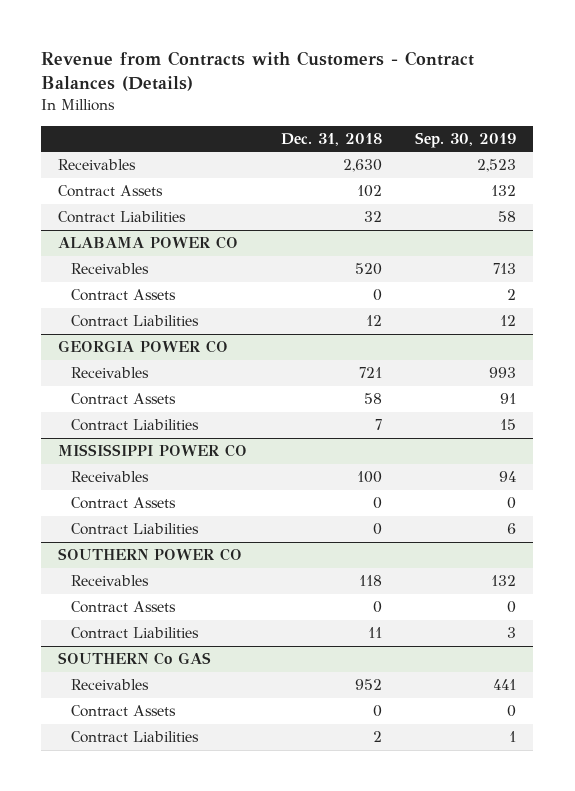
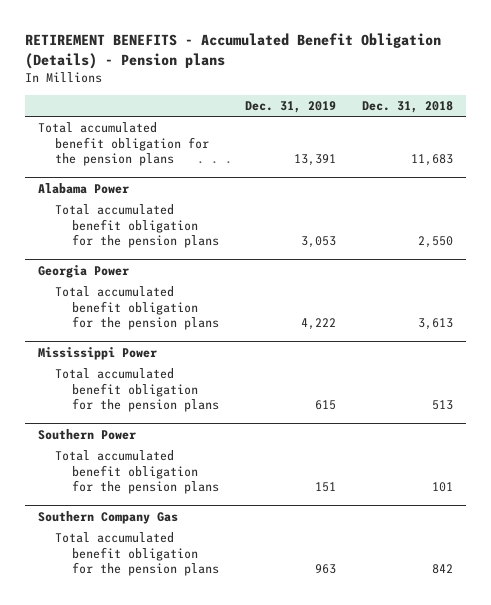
- Revenue from Contracts with Customers - Contract Balances (Details)
+ RETIREMENT BENEFITS - Accumulated Benefit Obligation (Details) - Pension plans
- | Dec. 31, 2018 | Sep. 30, 2019
+ | Dec. 31, 2019 | Dec. 31, 2018
- Receivables | 2,630 | 2,523
- Contract Assets | 102 | 132
- Contract Liabilities | 32 | 58
- ALABAMA POWER CO
- Receivables | 520 | 713
- Contract Assets | 0 | 2
- Contract Liabilities | 12 | 12
- GEORGIA POWER CO
- Receivables | 721 | 993
- Contract Assets | 58 | 91
- Contract Liabilities | 7 | 15
- MISSISSIPPI POWER CO
- Receivables | 100 | 94
- Contract Assets | 0 | 0
- Contract Liabilities | 0 | 6
- SOUTHERN POWER CO
- Receivables | 118 | 132
- Contract Assets | 0 | 0
- Contract Liabilities | 11 | 3
- SOUTHERN Co GAS
- Receivables | 952 | 441
- Contract Assets | 0 | 0
- Contract Liabilities | 2 | 1
+ Total accumulated benefit obligation for the pension plans | 13,391 | 11,683
+ Alabama Power
+ Total accumulated benefit obligation for the pension plans | 3,053 | 2,550
+ Georgia Power
+ Total accumulated benefit obligation for the pension plans | 4,222 | 3,613
+ Mississippi Power
+ Total accumulated benefit obligation for the pension plans | 615 | 513
+ Southern Power
+ Total accumulated benefit obligation for the pension plans | 151 | 101
+ Southern Company Gas
+ Total accumulated benefit obligation for the pension plans | 963 | 842

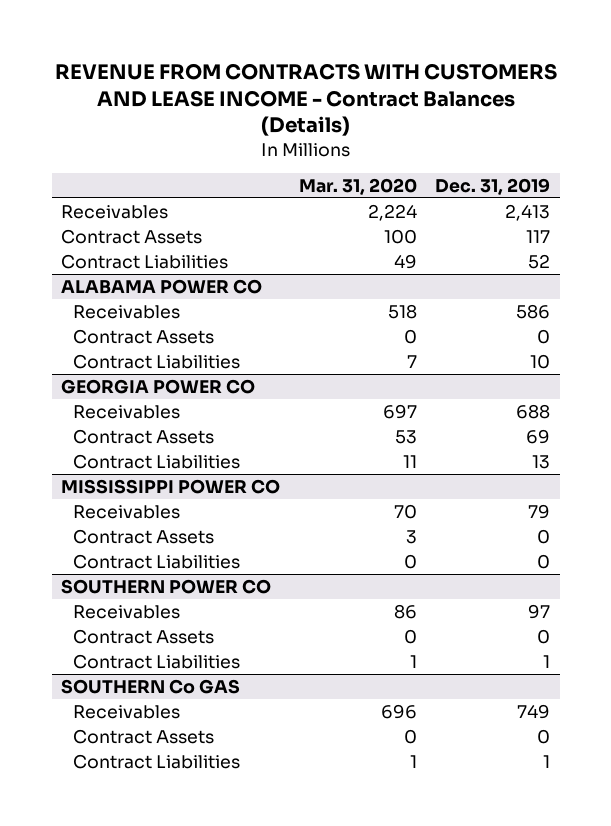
- RETIREMENT BENEFITS - Accumulated Benefit Obligation (Details) - Pension plans
+ REVENUE FROM CONTRACTS WITH CUSTOMERS AND LEASE INCOME - Contract Balances (Details)
- | Dec. 31, 2019 | Dec. 31, 2018
+ | Mar. 31, 2020 | Dec. 31, 2019
- Total accumulated benefit obligation for the pension plans | 13,391 | 11,683
- Alabama Power
- Total accumulated benefit obligation for the pension plans | 3,053 | 2,550
- Georgia Power
- Total accumulated benefit obligation for the pension plans | 4,222 | 3,613
- Mississippi Power
- Total accumulated benefit obligation for the pension plans | 615 | 513
- Southern Power
- Total accumulated benefit obligation for the pension plans | 151 | 101
- Southern Company Gas
- Total accumulated benefit obligation for the pension plans | 963 | 842
+ Receivables | 2,224 | 2,413
+ Contract Assets | 100 | 117
+ Contract Liabilities | 49 | 52
+ ALABAMA POWER CO
+ Receivables | 518 | 586
+ Contract Assets | 0 | 0
+ Contract Liabilities | 7 | 10
+ GEORGIA POWER CO
+ Receivables | 697 | 688
+ Contract Assets | 53 | 69
+ Contract Liabilities | 11 | 13
+ MISSISSIPPI POWER CO
+ Receivables | 70 | 79
+ Contract Assets | 3 | 0
+ Contract Liabilities | 0 | 0
+ SOUTHERN POWER CO
+ Receivables | 86 | 97
+ Contract Assets | 0 | 0
+ Contract Liabilities | 1 | 1
+ SOUTHERN Co GAS
+ Receivables | 696 | 749
+ Contract Assets | 0 | 0
+ Contract Liabilities | 1 | 1

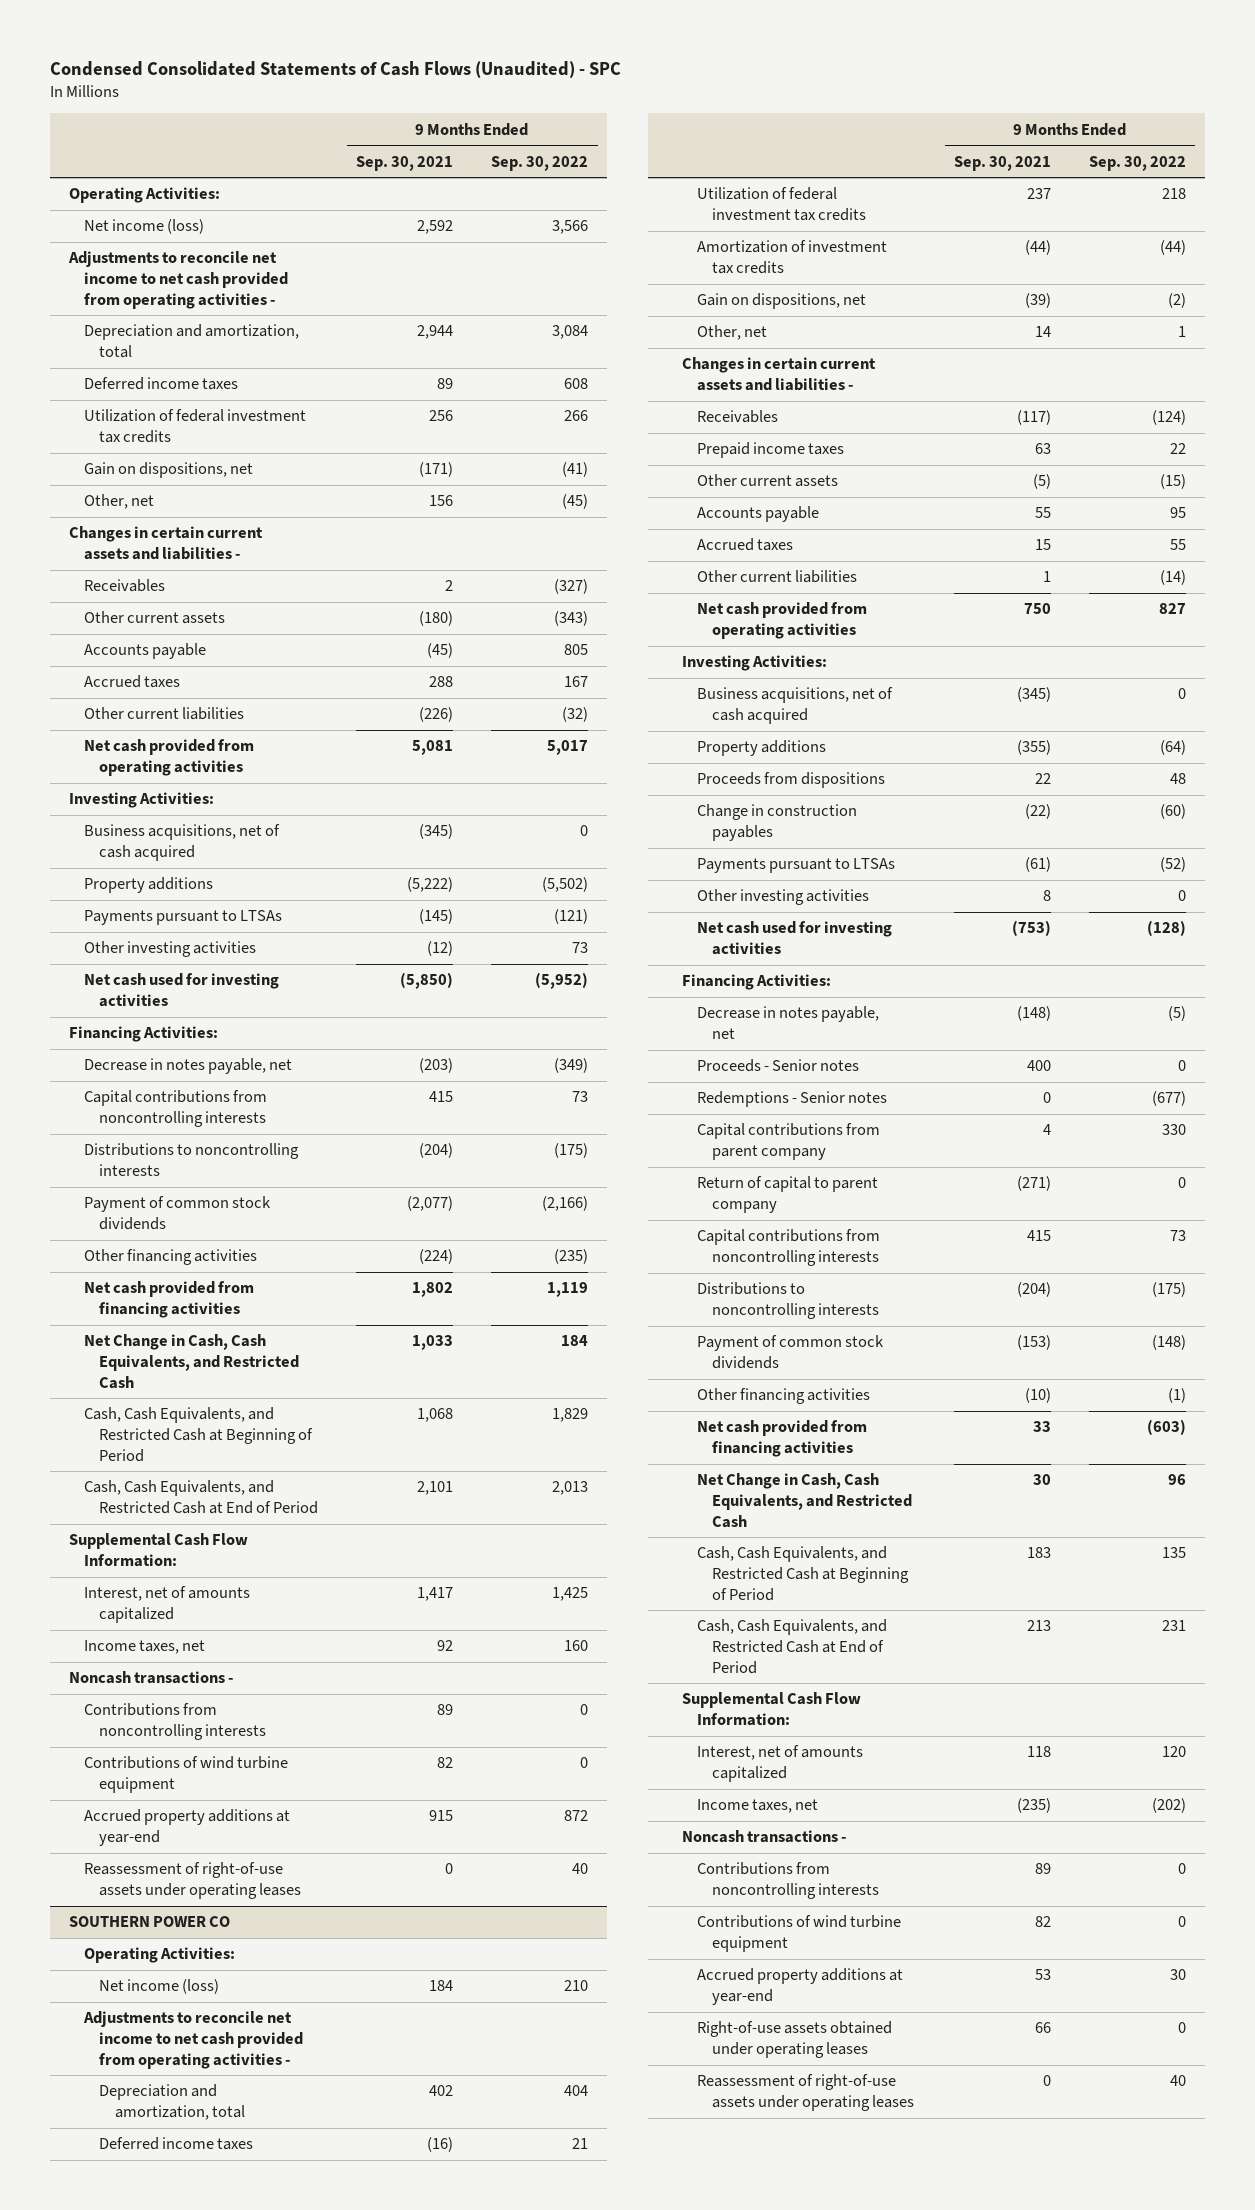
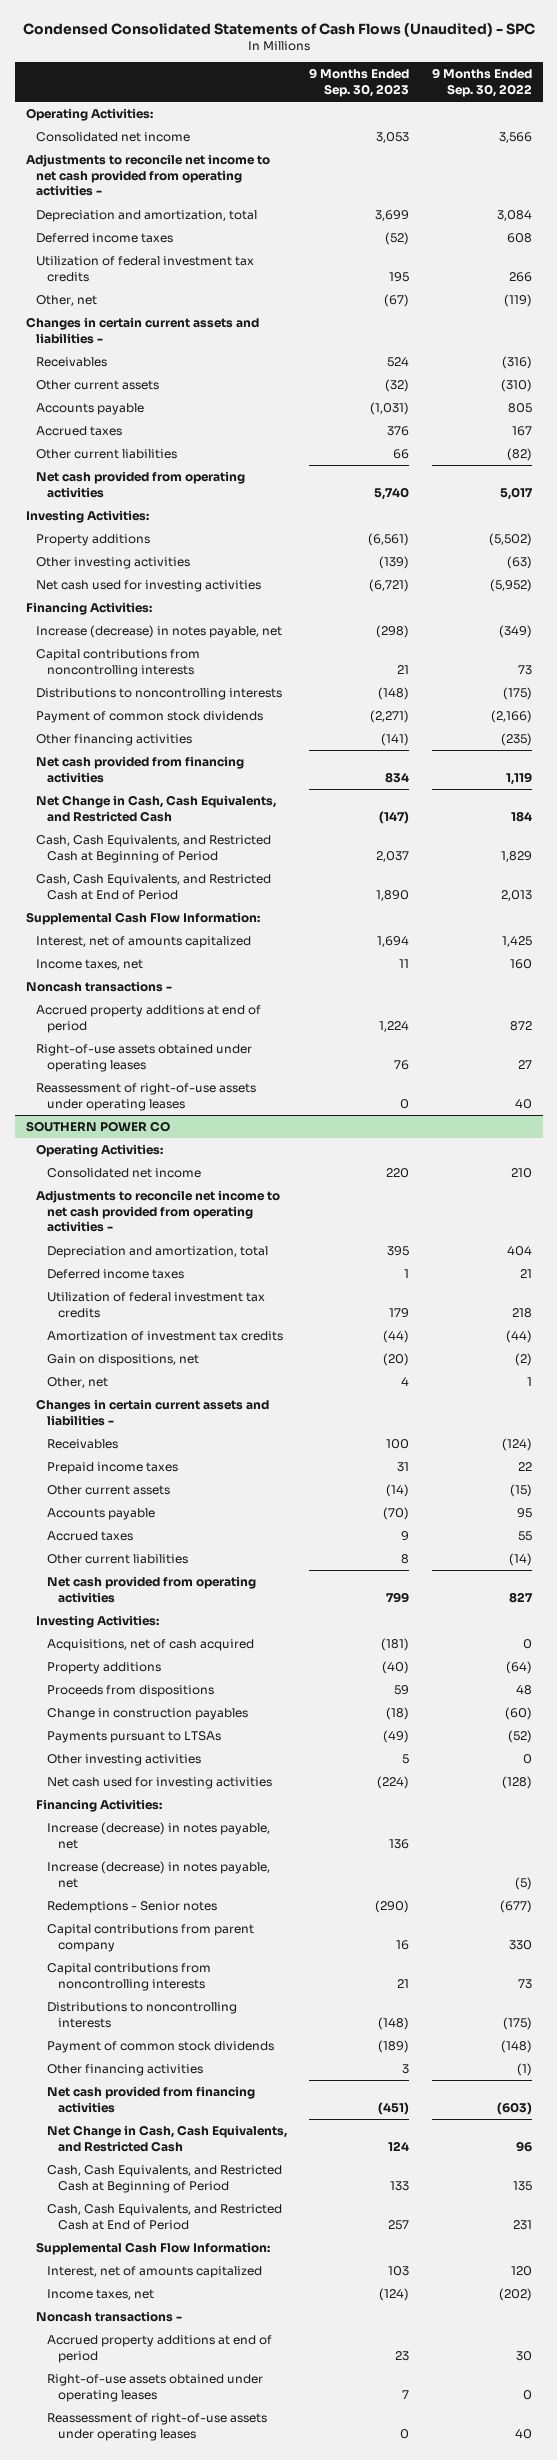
- | 9 Months Ended Sep. 30, 2021 | 9 Months Ended Sep. 30, 2022
+ | 9 Months Ended Sep. 30, 2023 | 9 Months Ended Sep. 30, 2022
- Net income (loss) | 2,592 | 3,566
+ Consolidated net income | 3,053 | 3,566
- Gain on dispositions, net | (171) | (41)
- Other, net | 156 | (45)
+ Other, net | (67) | (119)
- Receivables | 2 | (327)
- Other current assets | (180) | (343)
+ Receivables | 524 | (316)
+ Other current assets | (32) | (310)
- Other current liabilities | (226) | (32)
+ Other current liabilities | 66 | (82)
- Business acquisitions, net of cash acquired | (345) | 0
- Payments pursuant to LTSAs | (145) | (121)
- Other investing activities | (12) | 73
+ Other investing activities | (139) | (63)
- Decrease in notes payable, net | (203) | (349)
+ Increase (decrease) in notes payable, net | (298) | (349)
- Contributions from noncontrolling interests | 89 | 0
- Contributions of wind turbine equipment | 82 | 0
- Accrued property additions at year-end | 915 | 872
+ Accrued property additions at end of period | 1,224 | 872
+ Right-of-use assets obtained under operating leases | 76 | 27
@ SOUTHERN POWER CO
- Net income (loss) | 184 | 210
+ Consolidated net income | 220 | 210
- Business acquisitions, net of cash acquired | (345) | 0
+ Acquisitions, net of cash acquired | (181) | 0
- Decrease in notes payable, net | (148) | (5)
- Proceeds - Senior notes | 400 | 0
+ Increase (decrease) in notes payable, net | 136 |
+ Increase (decrease) in notes payable, net | | (5)
- Return of capital to parent company | (271) | 0
- Contributions from noncontrolling interests | 89 | 0
- Contributions of wind turbine equipment | 82 | 0
- Accrued property additions at year-end | 53 | 30
+ Accrued property additions at end of period | 23 | 30

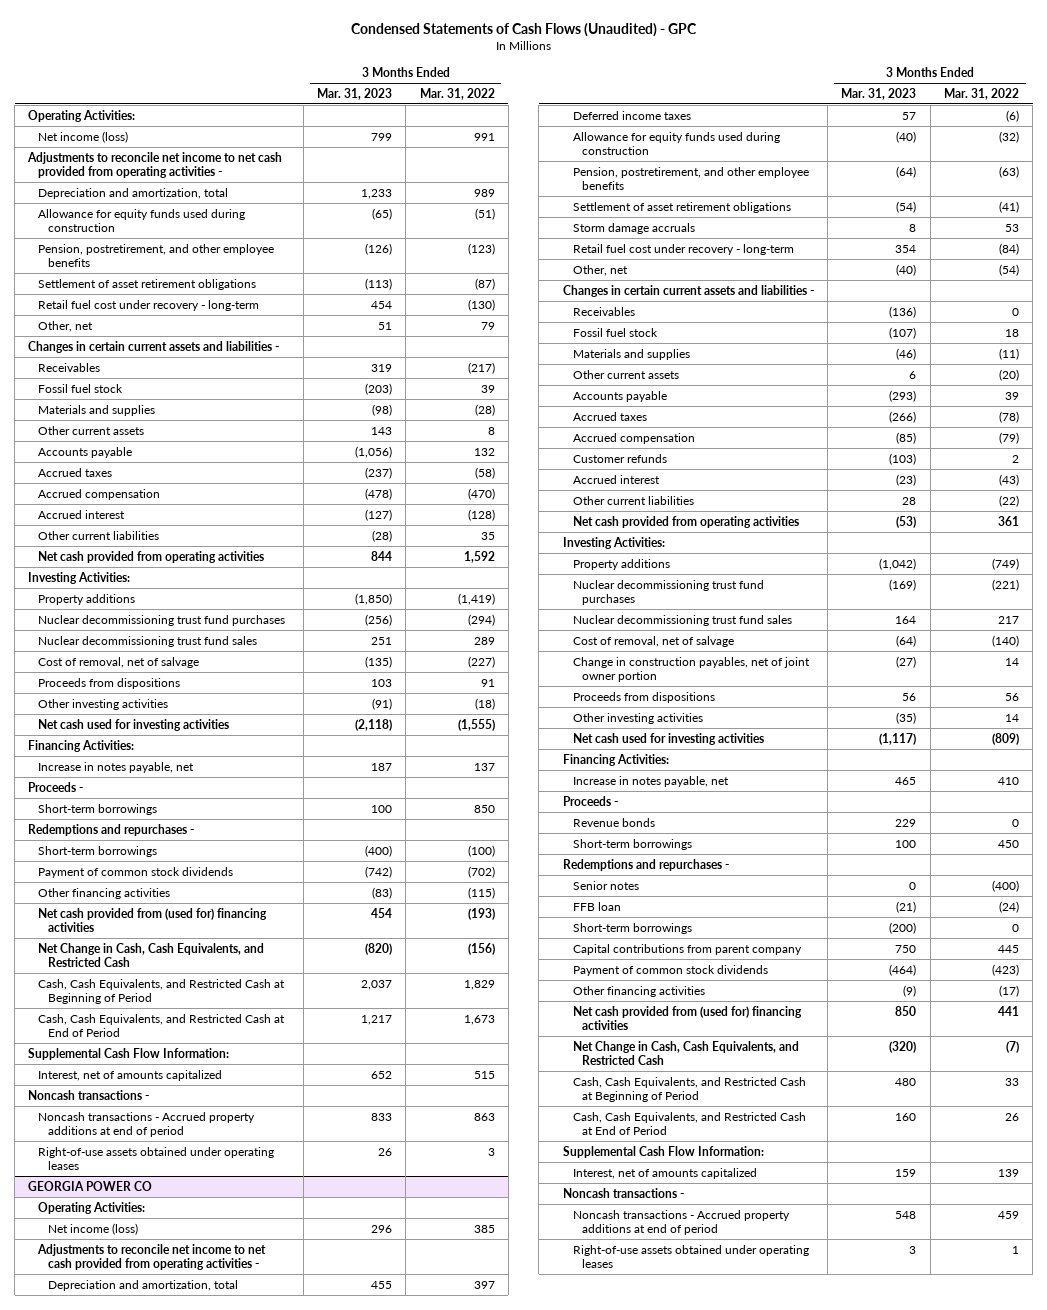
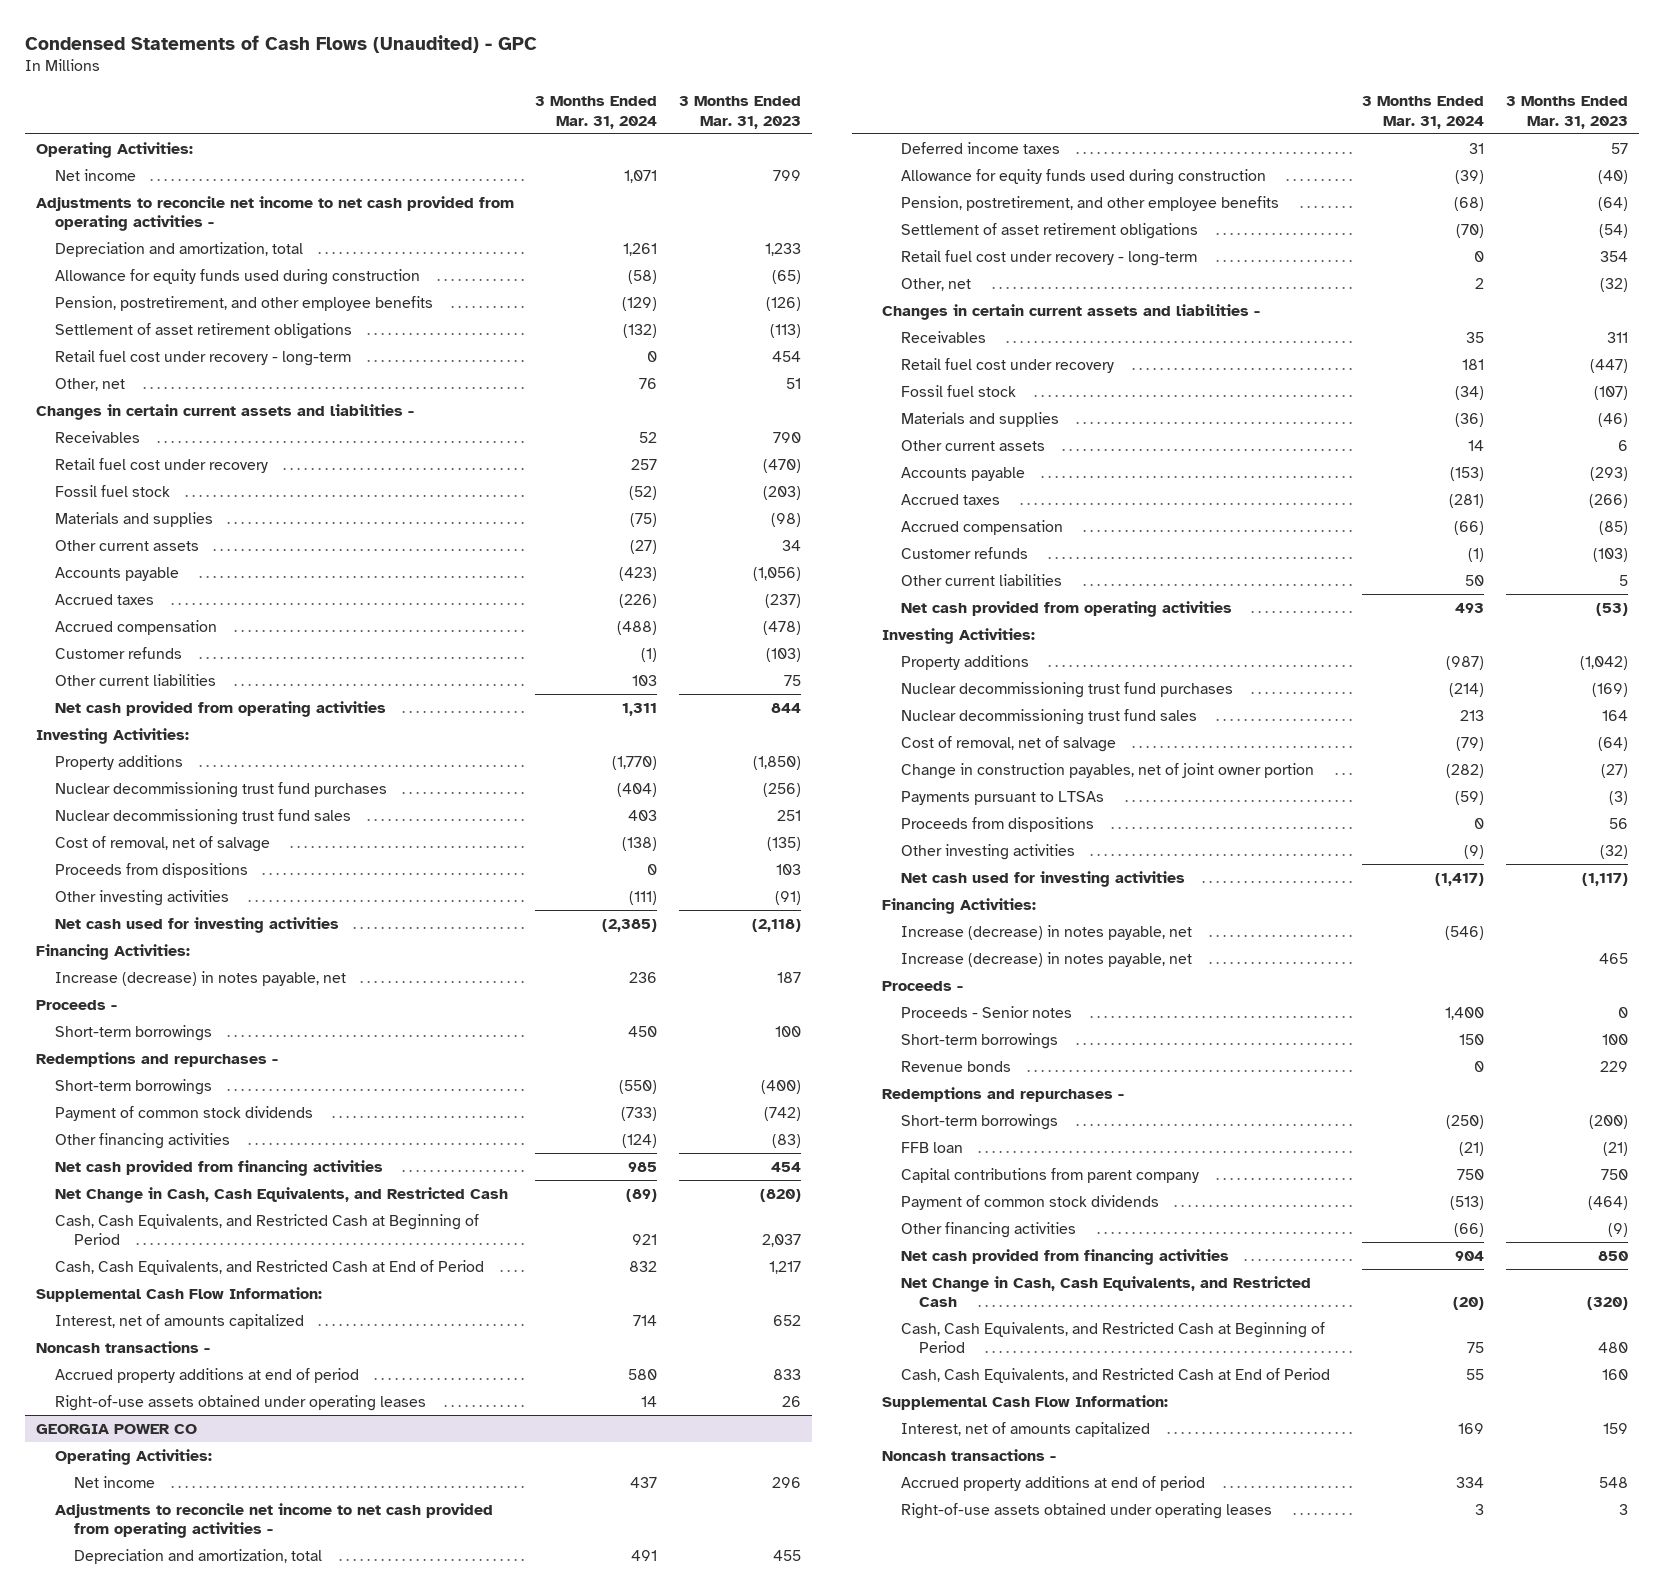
- | 3 Months Ended Mar. 31, 2023 | 3 Months Ended Mar. 31, 2022
+ | 3 Months Ended Mar. 31, 2024 | 3 Months Ended Mar. 31, 2023
- Net income (loss) | 799 | 991
+ Net income | 1,071 | 799
- Receivables | 319 | (217)
+ Receivables | 52 | 790
+ Retail fuel cost under recovery | 257 | (470)
- Other current assets | 143 | 8
+ Other current assets | (27) | 34
- Accrued interest | (127) | (128)
- Other current liabilities | (28) | 35
+ Customer refunds | (1) | (103)
+ Other current liabilities | 103 | 75
- Increase in notes payable, net | 187 | 137
+ Increase (decrease) in notes payable, net | 236 | 187
- Net cash provided from (used for) financing activities | 454 | (193)
+ Net cash provided from financing activities | 985 | 454
- Noncash transactions - Accrued property additions at end of period | 833 | 863
+ Accrued property additions at end of period | 580 | 833
@ GEORGIA POWER CO
- Net income (loss) | 296 | 385
+ Net income | 437 | 296
- Storm damage accruals | 8 | 53
- Other, net | (40) | (54)
+ Other, net | 2 | (32)
- Receivables | (136) | 0
+ Receivables | 35 | 311
+ Retail fuel cost under recovery | 181 | (447)
- Accrued interest | (23) | (43)
- Other current liabilities | 28 | (22)
+ Other current liabilities | 50 | 5
+ Payments pursuant to LTSAs | (59) | (3)
- Other investing activities | (35) | 14
+ Other investing activities | (9) | (32)
- Increase in notes payable, net | 465 | 410
+ Increase (decrease) in notes payable, net | (546) |
+ Increase (decrease) in notes payable, net | | 465
+ Proceeds - Senior notes | 1,400 | 0
moved down: Revenue bonds | 0 | 229
- Senior notes | 0 | (400)
moved down: FFB loan | (21) | (21)
- Net cash provided from (used for) financing activities | 850 | 441
+ Net cash provided from financing activities | 904 | 850
- Noncash transactions - Accrued property additions at end of period | 548 | 459
+ Accrued property additions at end of period | 334 | 548

